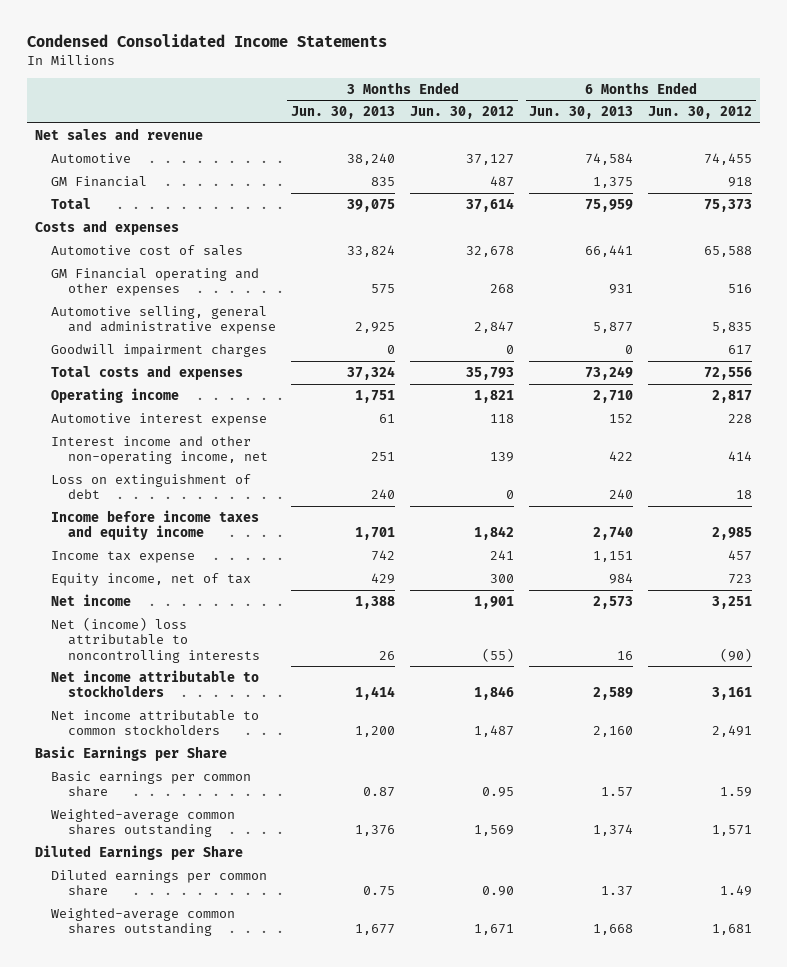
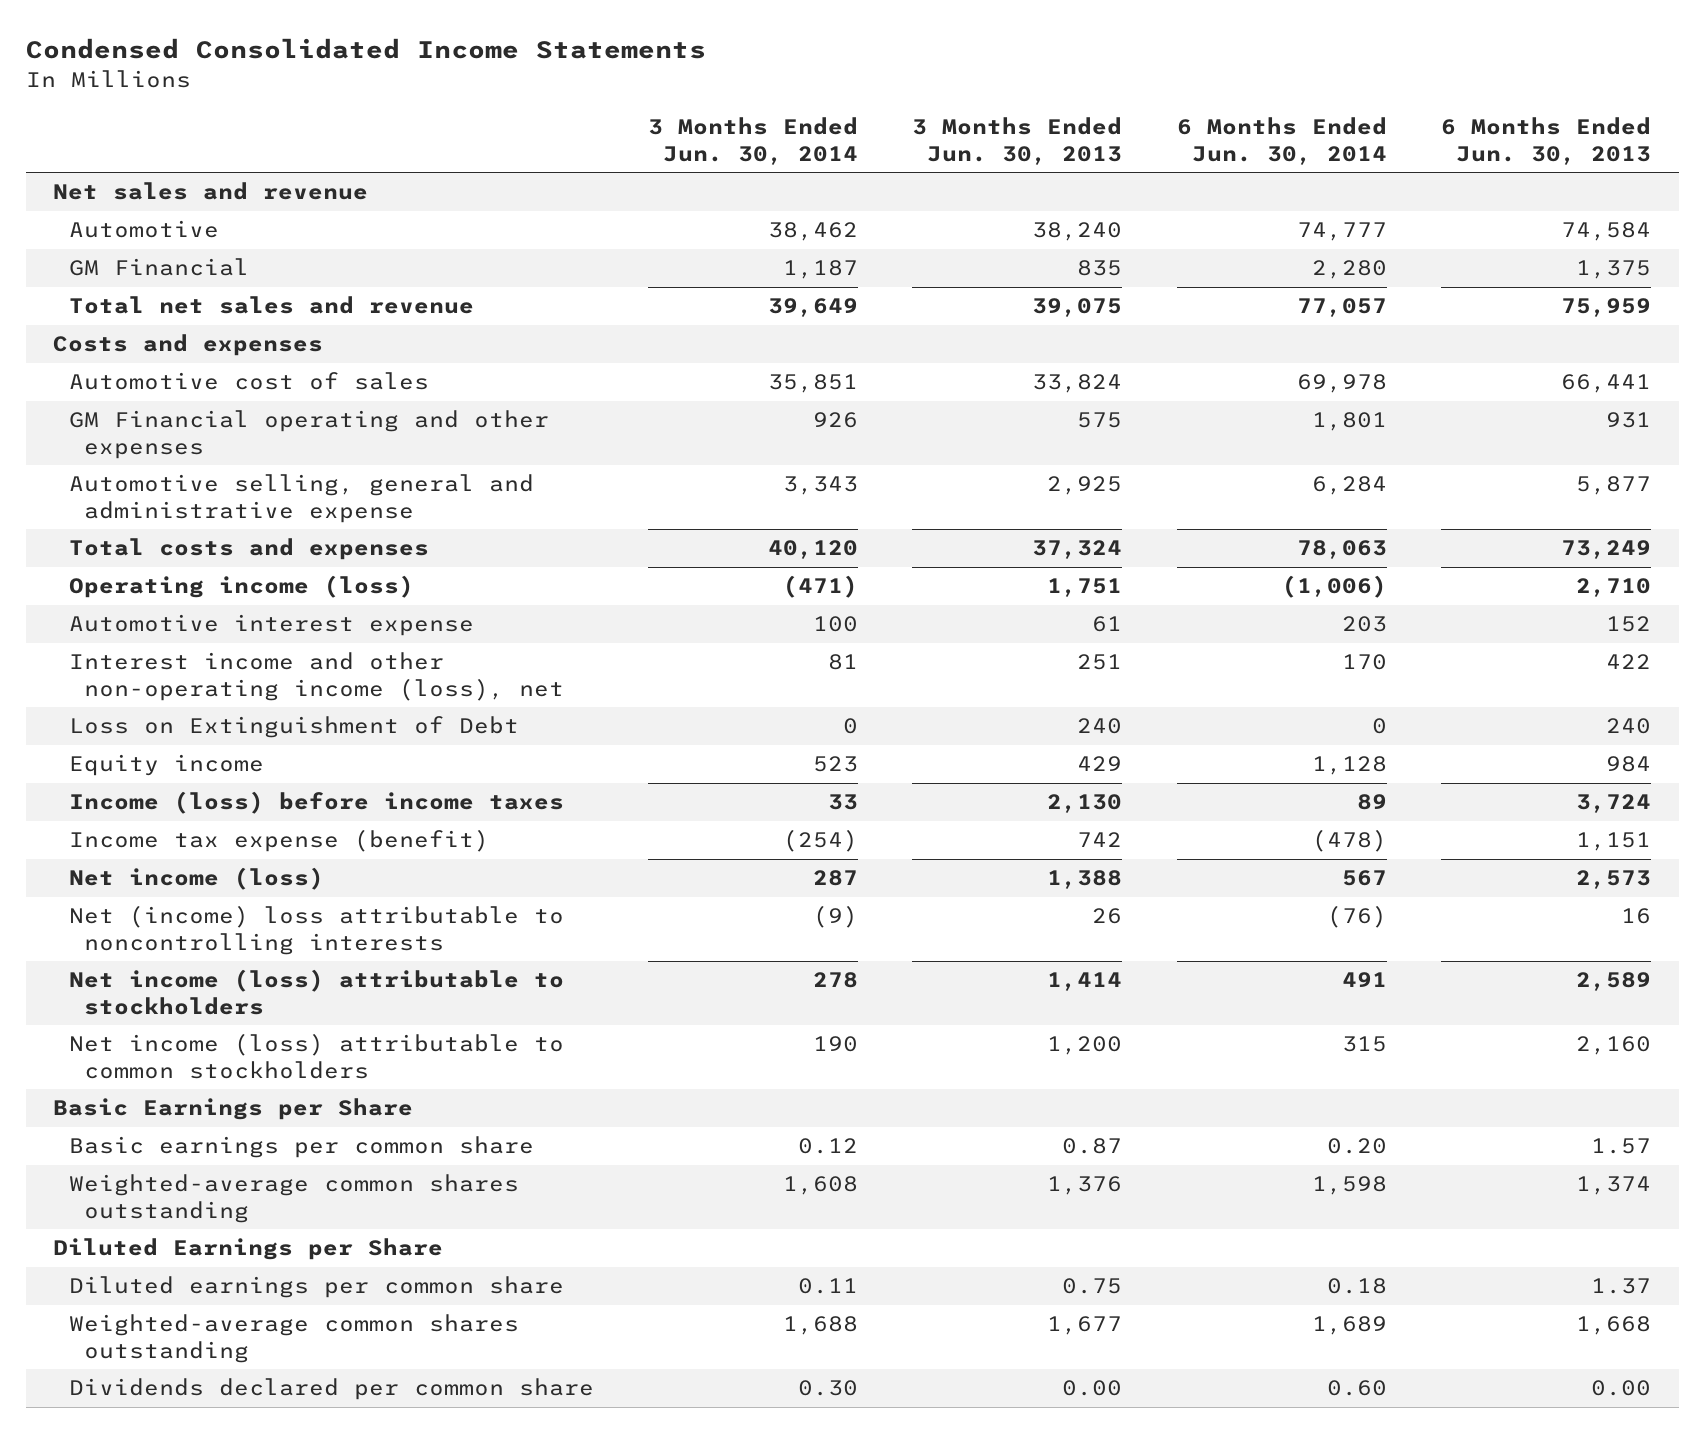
- | 3 Months Ended Jun. 30, 2013 | 3 Months Ended Jun. 30, 2012 | 6 Months Ended Jun. 30, 2013 | 6 Months Ended Jun. 30, 2012
+ | 3 Months Ended Jun. 30, 2014 | 3 Months Ended Jun. 30, 2013 | 6 Months Ended Jun. 30, 2014 | 6 Months Ended Jun. 30, 2013
- Total | 39,075 | 37,614 | 75,959 | 75,373
+ Total net sales and revenue | 39,649 | 39,075 | 77,057 | 75,959
- Goodwill impairment charges | 0 | 0 | 0 | 617
- Operating income | 1,751 | 1,821 | 2,710 | 2,817
+ Operating income (loss) | (471) | 1,751 | (1,006) | 2,710
- Interest income and other non-operating income, net | 251 | 139 | 422 | 414
- Loss on extinguishment of debt | 240 | 0 | 240 | 18
- Income before income taxes and equity income | 1,701 | 1,842 | 2,740 | 2,985
- Income tax expense | 742 | 241 | 1,151 | 457
- Equity income, net of tax | 429 | 300 | 984 | 723
- Net income | 1,388 | 1,901 | 2,573 | 3,251
+ Interest income and other non-operating income (loss), net | 81 | 251 | 170 | 422
+ Loss on Extinguishment of Debt | 0 | 240 | 0 | 240
+ Equity income | 523 | 429 | 1,128 | 984
+ Income (loss) before income taxes | 33 | 2,130 | 89 | 3,724
+ Income tax expense (benefit) | (254) | 742 | (478) | 1,151
+ Net income (loss) | 287 | 1,388 | 567 | 2,573
- Net income attributable to stockholders | 1,414 | 1,846 | 2,589 | 3,161
- Net income attributable to common stockholders | 1,200 | 1,487 | 2,160 | 2,491
+ Net income (loss) attributable to stockholders | 278 | 1,414 | 491 | 2,589
+ Net income (loss) attributable to common stockholders | 190 | 1,200 | 315 | 2,160
+ Dividends declared per common share | 0.30 | 0.00 | 0.60 | 0.00

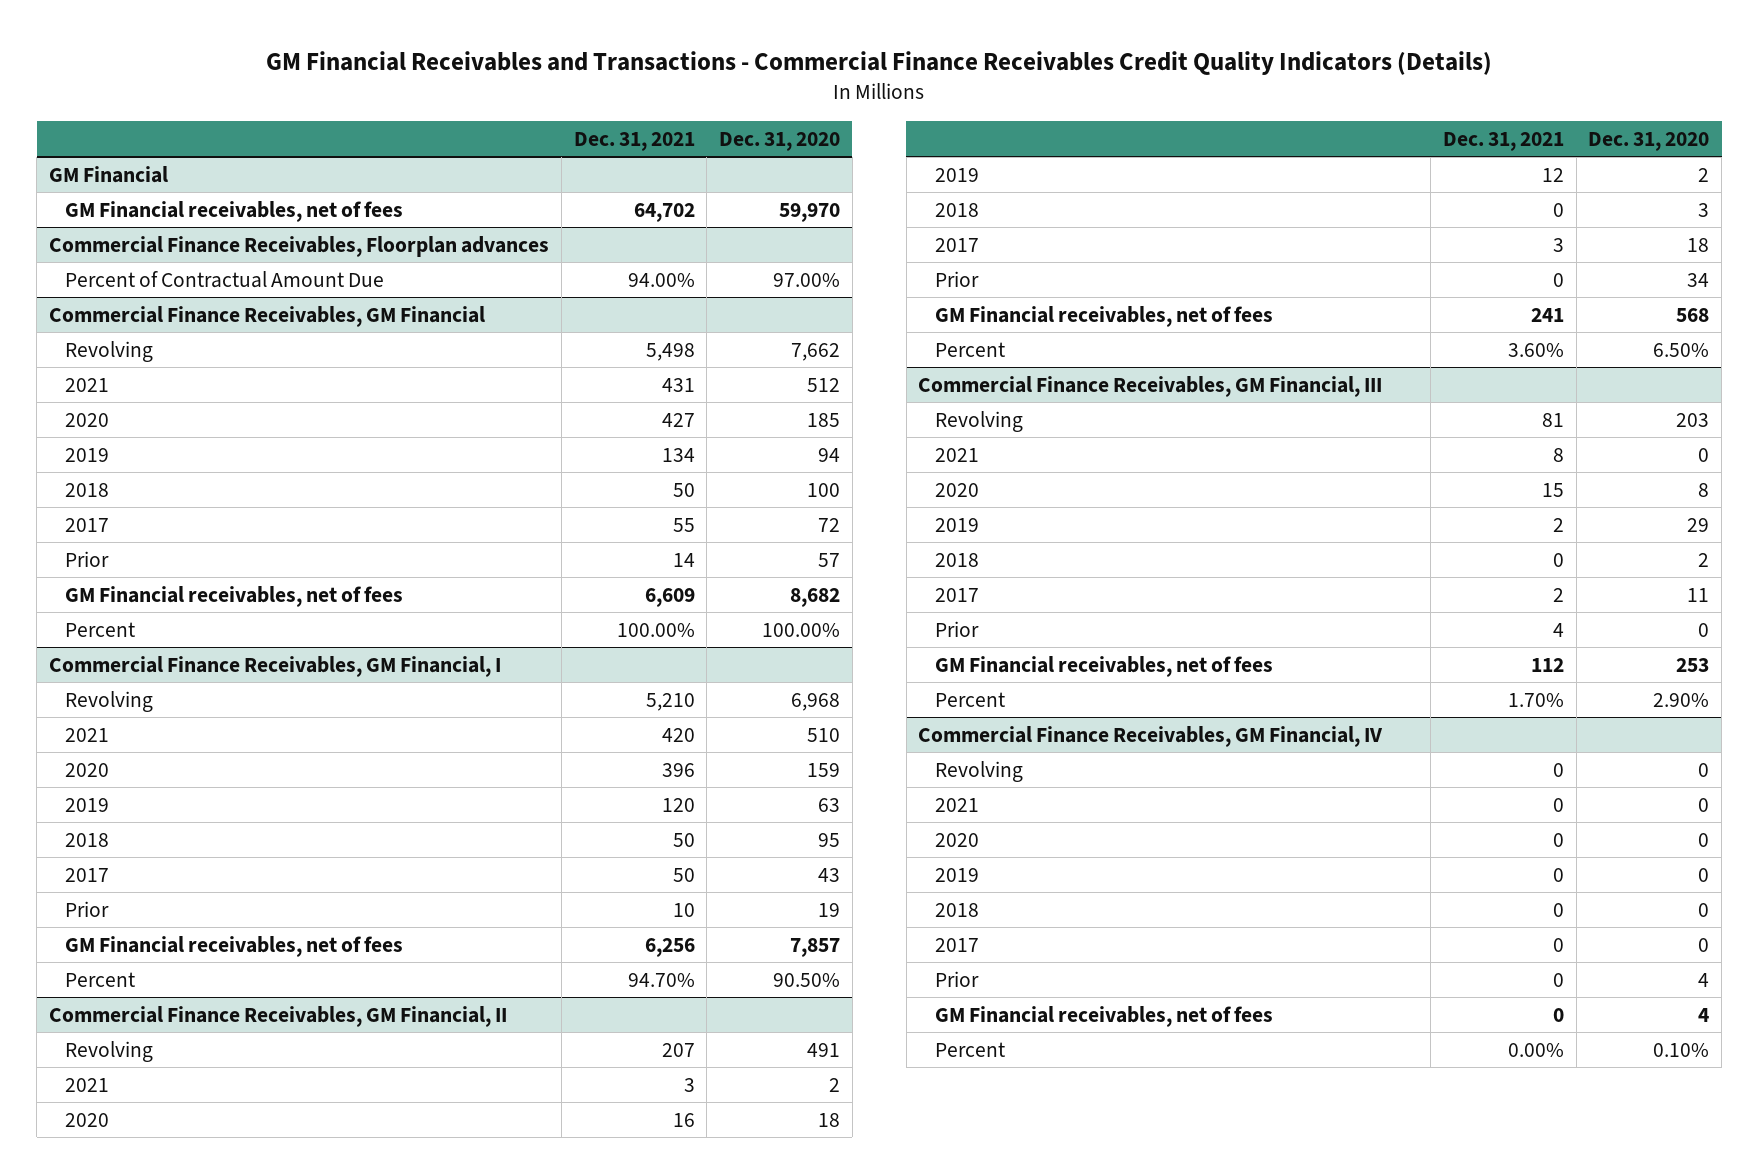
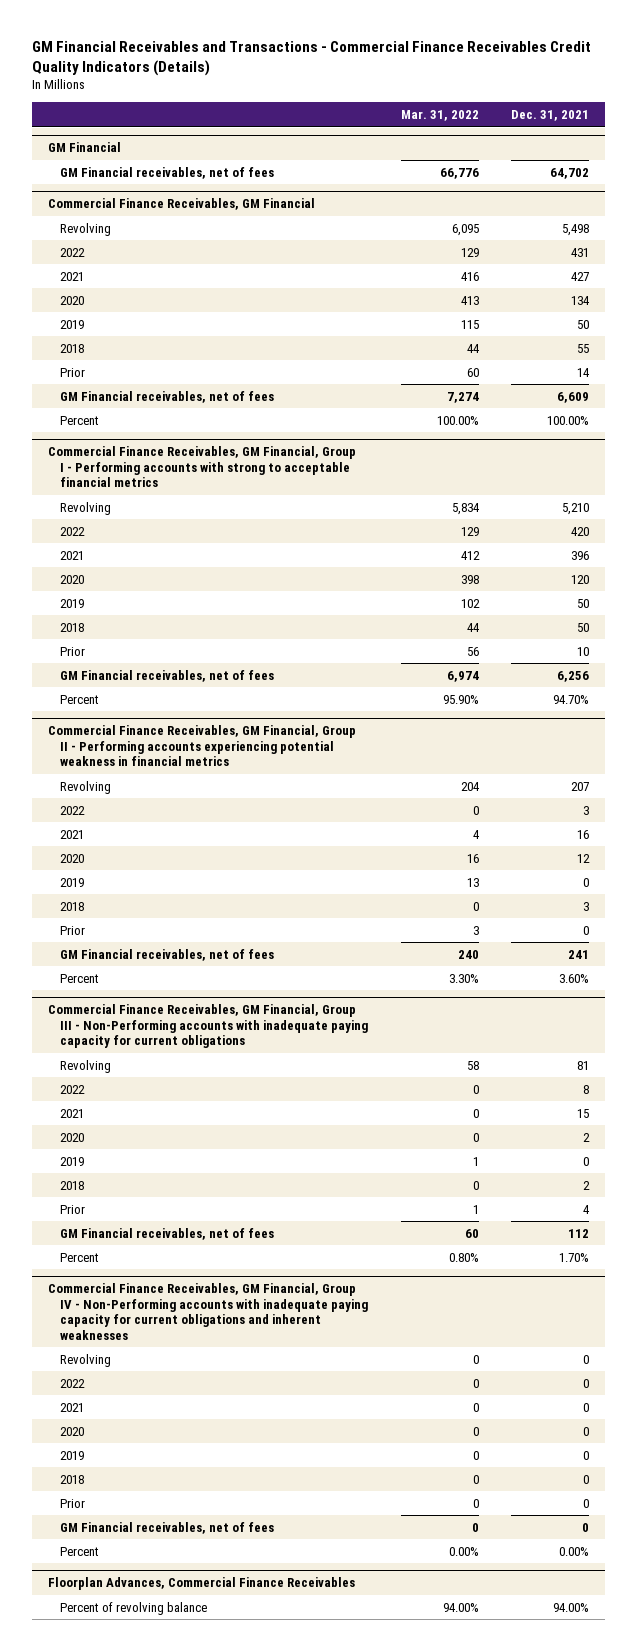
- | Dec. 31, 2021 | Dec. 31, 2020
+ | Mar. 31, 2022 | Dec. 31, 2021
- Commercial Finance Receivables, Floorplan advances
- Percent of Contractual Amount Due | 94.00% | 97.00%
@ Commercial Finance Receivables, GM Financial
- 2021 | 431 | 512
- 2020 | 427 | 185
- 2019 | 134 | 94
- 2018 | 50 | 100
- 2017 | 55 | 72
+ 2022 | 129 | 431
+ 2021 | 416 | 427
+ 2020 | 413 | 134
+ 2019 | 115 | 50
+ 2018 | 44 | 55
- Commercial Finance Receivables, GM Financial, I
+ Commercial Finance Receivables, GM Financial, Group I - Performing accounts with strong to acceptable financial metrics
- 2021 | 420 | 510
- 2020 | 396 | 159
- 2019 | 120 | 63
+ 2022 | 129 | 420
+ 2021 | 412 | 396
+ 2020 | 398 | 120
+ 2019 | 102 | 50
- 2017 | 50 | 43
- Commercial Finance Receivables, GM Financial, II
+ Commercial Finance Receivables, GM Financial, Group II - Performing accounts experiencing potential weakness in financial metrics
- 2021 | 3 | 2
- 2020 | 16 | 18
- 2019 | 12 | 2
- 2018 | 0 | 3
- 2017 | 3 | 18
+ 2022 | 0 | 3
+ 2021 | 4 | 16
+ 2020 | 16 | 12
+ 2019 | 13 | 0
+ 2018 | 0 | 3
- Commercial Finance Receivables, GM Financial, III
+ Commercial Finance Receivables, GM Financial, Group III - Non-Performing accounts with inadequate paying capacity for current obligations
- 2021 | 8 | 0
- 2020 | 15 | 8
- 2019 | 2 | 29
- 2018 | 0 | 2
- 2017 | 2 | 11
+ 2022 | 0 | 8
+ 2021 | 0 | 15
+ 2020 | 0 | 2
+ 2019 | 1 | 0
+ 2018 | 0 | 2
- Commercial Finance Receivables, GM Financial, IV
+ Commercial Finance Receivables, GM Financial, Group IV - Non-Performing accounts with inadequate paying capacity for current obligations and inherent weaknesses
+ 2022 | 0 | 0
- 2017 | 0 | 0
+ Floorplan Advances, Commercial Finance Receivables
+ Percent of revolving balance | 94.00% | 94.00%

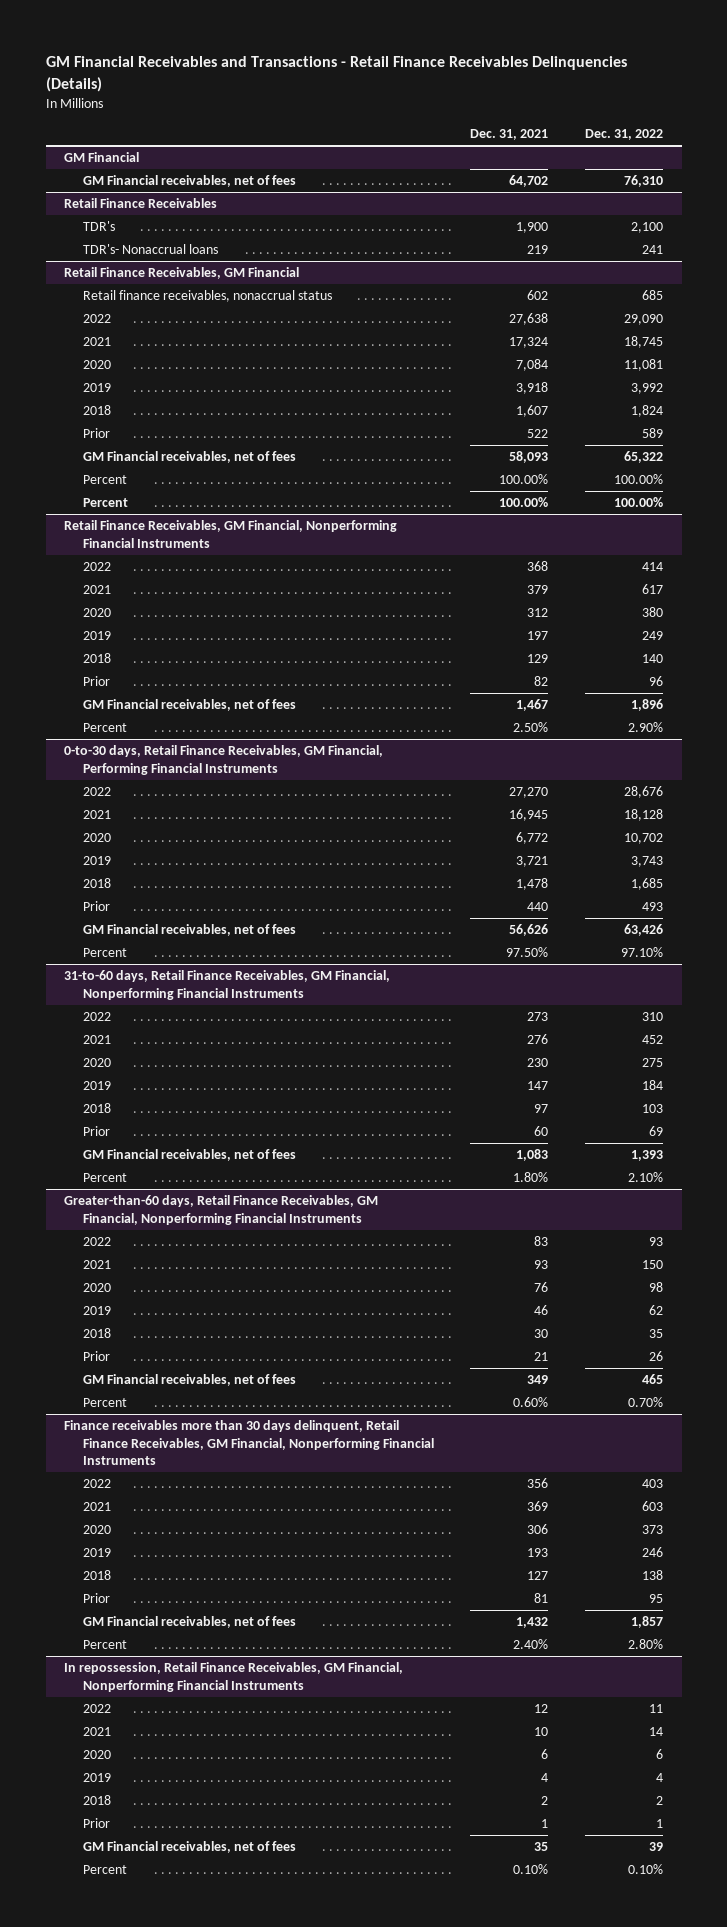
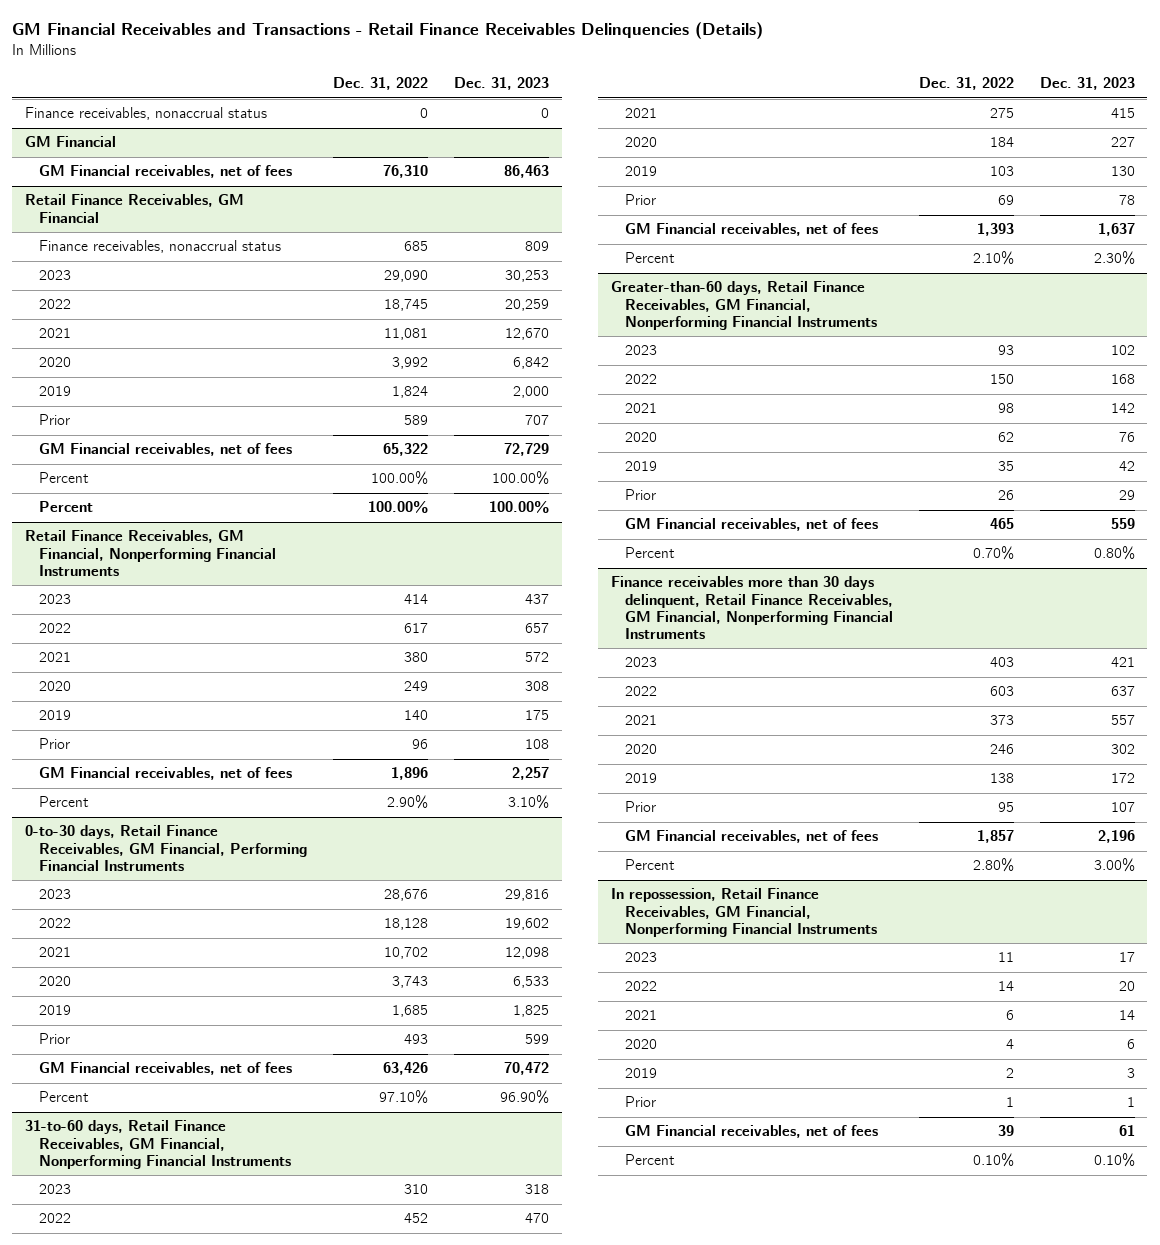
- | Dec. 31, 2021 | Dec. 31, 2022
+ | Dec. 31, 2022 | Dec. 31, 2023
+ Finance receivables, nonaccrual status | 0 | 0
- Retail Finance Receivables
- TDR's | 1,900 | 2,100
- TDR's- Nonaccrual loans | 219 | 241
@ Retail Finance Receivables, GM Financial
- Retail finance receivables, nonaccrual status | 602 | 685
- 2022 | 27,638 | 29,090
- 2021 | 17,324 | 18,745
- 2020 | 7,084 | 11,081
- 2019 | 3,918 | 3,992
- 2018 | 1,607 | 1,824
+ Finance receivables, nonaccrual status | 685 | 809
+ 2023 | 29,090 | 30,253
+ 2022 | 18,745 | 20,259
+ 2021 | 11,081 | 12,670
+ 2020 | 3,992 | 6,842
+ 2019 | 1,824 | 2,000
@ Retail Finance Receivables, GM Financial, Nonperforming Financial Instruments
- 2022 | 368 | 414
- 2021 | 379 | 617
- 2020 | 312 | 380
- 2019 | 197 | 249
- 2018 | 129 | 140
+ 2023 | 414 | 437
+ 2022 | 617 | 657
+ 2021 | 380 | 572
+ 2020 | 249 | 308
+ 2019 | 140 | 175
@ 0-to-30 days, Retail Finance Receivables, GM Financial, Performing Financial Instruments
- 2022 | 27,270 | 28,676
- 2021 | 16,945 | 18,128
- 2020 | 6,772 | 10,702
- 2019 | 3,721 | 3,743
- 2018 | 1,478 | 1,685
+ 2023 | 28,676 | 29,816
+ 2022 | 18,128 | 19,602
+ 2021 | 10,702 | 12,098
+ 2020 | 3,743 | 6,533
+ 2019 | 1,685 | 1,825
@ 31-to-60 days, Retail Finance Receivables, GM Financial, Nonperforming Financial Instruments
- 2022 | 273 | 310
- 2021 | 276 | 452
- 2020 | 230 | 275
- 2019 | 147 | 184
- 2018 | 97 | 103
+ 2023 | 310 | 318
+ 2022 | 452 | 470
+ 2021 | 275 | 415
+ 2020 | 184 | 227
+ 2019 | 103 | 130
@ Greater-than-60 days, Retail Finance Receivables, GM Financial, Nonperforming Financial Instruments
- 2022 | 83 | 93
- 2021 | 93 | 150
- 2020 | 76 | 98
- 2019 | 46 | 62
- 2018 | 30 | 35
+ 2023 | 93 | 102
+ 2022 | 150 | 168
+ 2021 | 98 | 142
+ 2020 | 62 | 76
+ 2019 | 35 | 42
@ Finance receivables more than 30 days delinquent, Retail Finance Receivables, GM Financial, Nonperforming Financial Instruments
- 2022 | 356 | 403
- 2021 | 369 | 603
- 2020 | 306 | 373
- 2019 | 193 | 246
- 2018 | 127 | 138
+ 2023 | 403 | 421
+ 2022 | 603 | 637
+ 2021 | 373 | 557
+ 2020 | 246 | 302
+ 2019 | 138 | 172
@ In repossession, Retail Finance Receivables, GM Financial, Nonperforming Financial Instruments
- 2022 | 12 | 11
- 2021 | 10 | 14
- 2020 | 6 | 6
- 2019 | 4 | 4
- 2018 | 2 | 2
+ 2023 | 11 | 17
+ 2022 | 14 | 20
+ 2021 | 6 | 14
+ 2020 | 4 | 6
+ 2019 | 2 | 3

